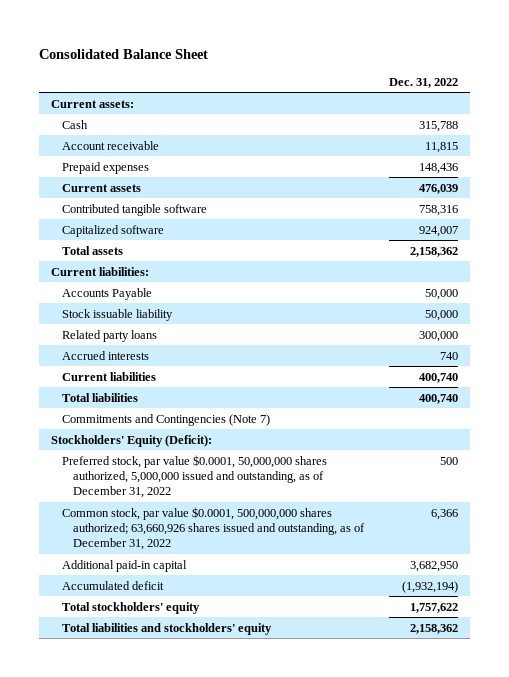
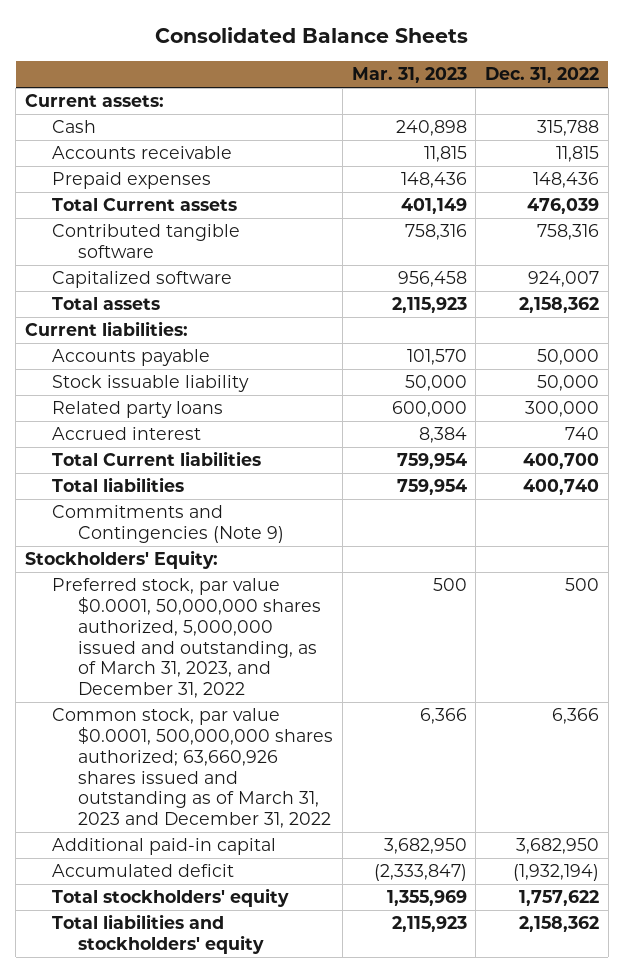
- Consolidated Balance Sheet
+ Consolidated Balance Sheets
- | Dec. 31, 2022
+ | Mar. 31, 2023 | Dec. 31, 2022
- Account receivable | 11,815
+ Accounts receivable | 11,815 | 11,815
- Current assets | 476,039
+ Total Current assets | 401,149 | 476,039
- Accounts Payable | 50,000
+ Accounts payable | 101,570 | 50,000
- Accrued interests | 740
- Current liabilities | 400,740
+ Accrued interest | 8,384 | 740
+ Total Current liabilities | 759,954 | 400,700
- Commitments and Contingencies (Note 7)
- Stockholders' Equity (Deficit):
- Preferred stock, par value $0.0001, 50,000,000 shares authorized, 5,000,000 issued and outstanding, as of December 31, 2022 | 500
- Common stock, par value $0.0001, 500,000,000 shares authorized; 63,660,926 shares issued and outstanding, as of December 31, 2022 | 6,366
+ Commitments and Contingencies (Note 9)
+ Stockholders' Equity:
+ Preferred stock, par value $0.0001, 50,000,000 shares authorized, 5,000,000 issued and outstanding, as of March 31, 2023, and December 31, 2022 | 500 | 500
+ Common stock, par value $0.0001, 500,000,000 shares authorized; 63,660,926 shares issued and outstanding as of March 31, 2023 and December 31, 2022 | 6,366 | 6,366

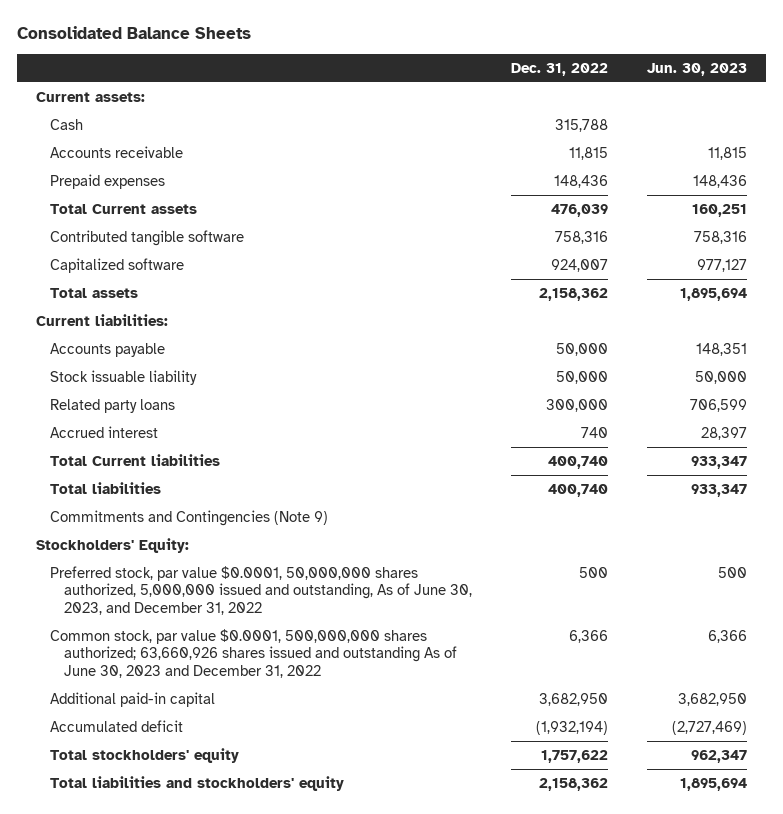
- | Mar. 31, 2023 | Dec. 31, 2022
+ | Dec. 31, 2022 | Jun. 30, 2023
- Total Current liabilities | 759,954 | 400,700
+ Total Current liabilities | 400,740 | 933,347
- Preferred stock, par value $0.0001, 50,000,000 shares authorized, 5,000,000 issued and outstanding, as of March 31, 2023, and December 31, 2022 | 500 | 500
- Common stock, par value $0.0001, 500,000,000 shares authorized; 63,660,926 shares issued and outstanding as of March 31, 2023 and December 31, 2022 | 6,366 | 6,366
+ Preferred stock, par value $0.0001, 50,000,000 shares authorized, 5,000,000 issued and outstanding, As of June 30, 2023, and December 31, 2022 | 500 | 500
+ Common stock, par value $0.0001, 500,000,000 shares authorized; 63,660,926 shares issued and outstanding As of June 30, 2023 and December 31, 2022 | 6,366 | 6,366

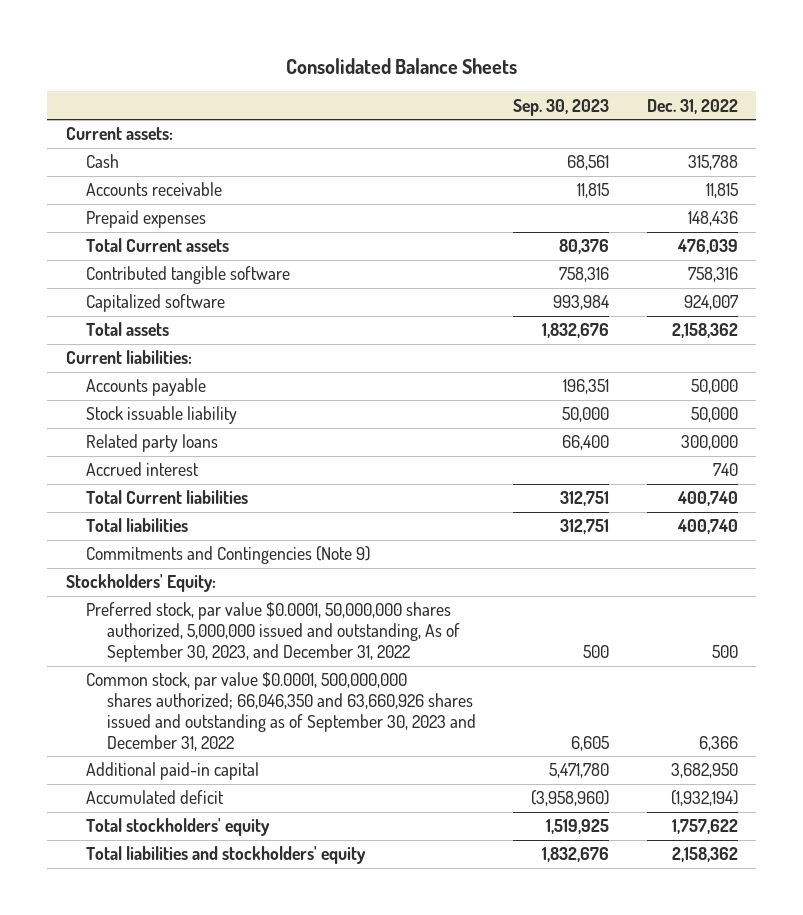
- | Dec. 31, 2022 | Jun. 30, 2023
+ | Sep. 30, 2023 | Dec. 31, 2022
- Preferred stock, par value $0.0001, 50,000,000 shares authorized, 5,000,000 issued and outstanding, As of June 30, 2023, and December 31, 2022 | 500 | 500
- Common stock, par value $0.0001, 500,000,000 shares authorized; 63,660,926 shares issued and outstanding As of June 30, 2023 and December 31, 2022 | 6,366 | 6,366
+ Preferred stock, par value $0.0001, 50,000,000 shares authorized, 5,000,000 issued and outstanding, As of September 30, 2023, and December 31, 2022 | 500 | 500
+ Common stock, par value $0.0001, 500,000,000 shares authorized; 66,046,350 and 63,660,926 shares issued and outstanding as of September 30, 2023 and December 31, 2022 | 6,605 | 6,366

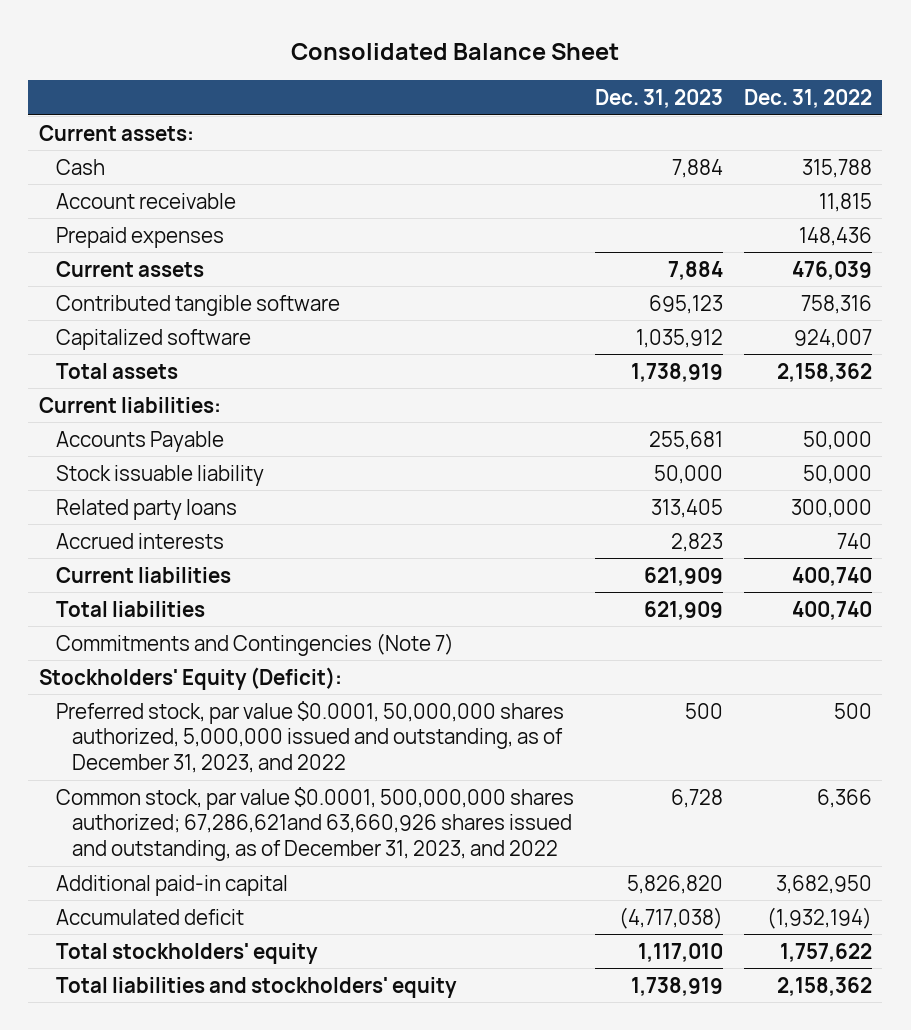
- Consolidated Balance Sheets
+ Consolidated Balance Sheet
- | Sep. 30, 2023 | Dec. 31, 2022
+ | Dec. 31, 2023 | Dec. 31, 2022
- Accounts receivable | 11,815 | 11,815
+ Account receivable | | 11,815
- Total Current assets | 80,376 | 476,039
+ Current assets | 7,884 | 476,039
- Accounts payable | 196,351 | 50,000
+ Accounts Payable | 255,681 | 50,000
- Accrued interest | | 740
- Total Current liabilities | 312,751 | 400,740
+ Accrued interests | 2,823 | 740
+ Current liabilities | 621,909 | 400,740
- Commitments and Contingencies (Note 9)
- Stockholders' Equity:
- Preferred stock, par value $0.0001, 50,000,000 shares authorized, 5,000,000 issued and outstanding, As of September 30, 2023, and December 31, 2022 | 500 | 500
- Common stock, par value $0.0001, 500,000,000 shares authorized; 66,046,350 and 63,660,926 shares issued and outstanding as of September 30, 2023 and December 31, 2022 | 6,605 | 6,366
+ Commitments and Contingencies (Note 7)
+ Stockholders' Equity (Deficit):
+ Preferred stock, par value $0.0001, 50,000,000 shares authorized, 5,000,000 issued and outstanding, as of December 31, 2023, and 2022 | 500 | 500
+ Common stock, par value $0.0001, 500,000,000 shares authorized; 67,286,621and 63,660,926 shares issued and outstanding, as of December 31, 2023, and 2022 | 6,728 | 6,366

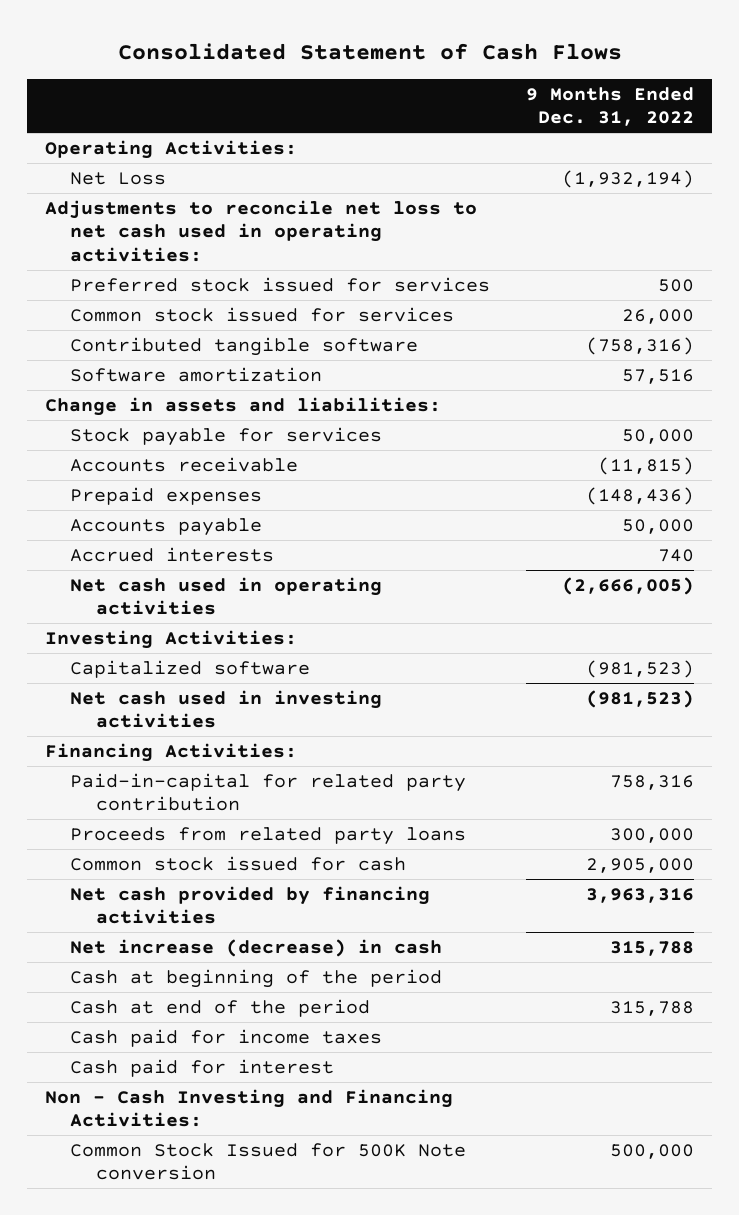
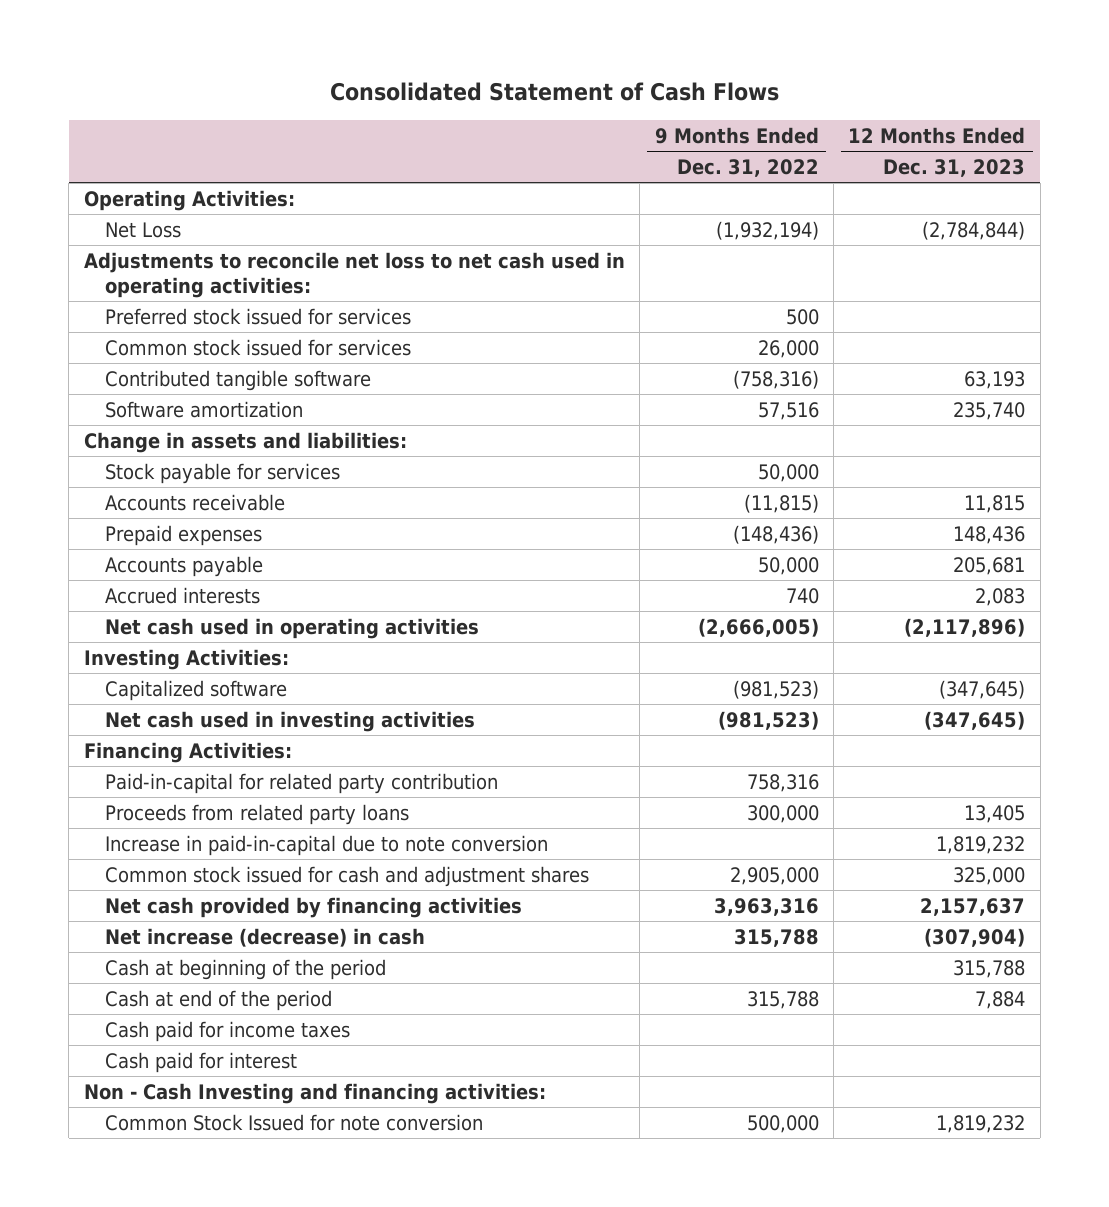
- | 9 Months Ended Dec. 31, 2022
+ | 9 Months Ended Dec. 31, 2022 | 12 Months Ended Dec. 31, 2023
- Common stock issued for cash | 2,905,000
+ Increase in paid-in-capital due to note conversion | | 1,819,232
+ Common stock issued for cash and adjustment shares | 2,905,000 | 325,000
- Non - Cash Investing and Financing Activities:
- Common Stock Issued for 500K Note conversion | 500,000
+ Non - Cash Investing and financing activities:
+ Common Stock Issued for note conversion | 500,000 | 1,819,232

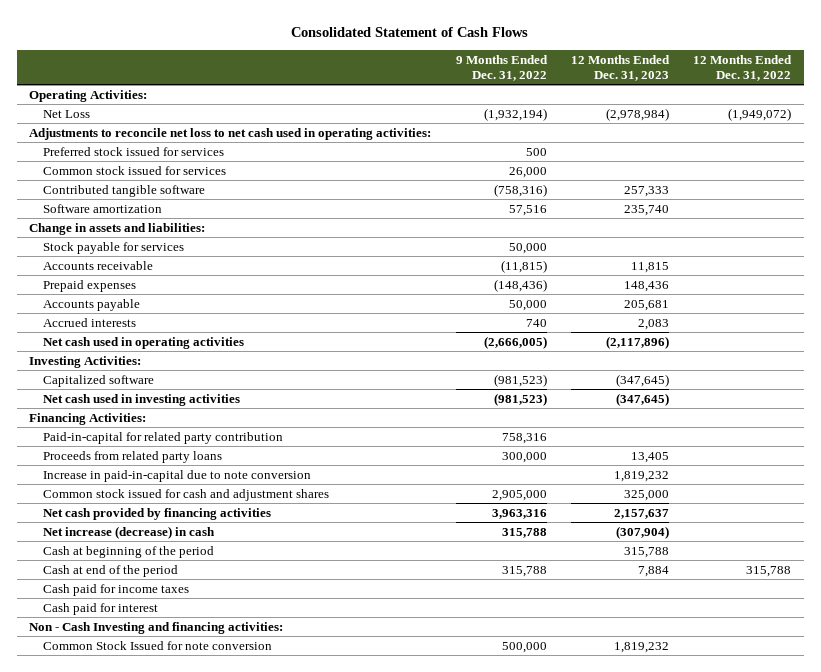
- | 9 Months Ended Dec. 31, 2022 | 12 Months Ended Dec. 31, 2023
+ | 9 Months Ended Dec. 31, 2022 | 12 Months Ended Dec. 31, 2023 | 12 Months Ended Dec. 31, 2022
- Net Loss | (1,932,194) | (2,784,844)
+ Net Loss | (1,932,194) | (2,978,984) | (1,949,072)
- Contributed tangible software | (758,316) | 63,193
+ Contributed tangible software | (758,316) | 257,333 |

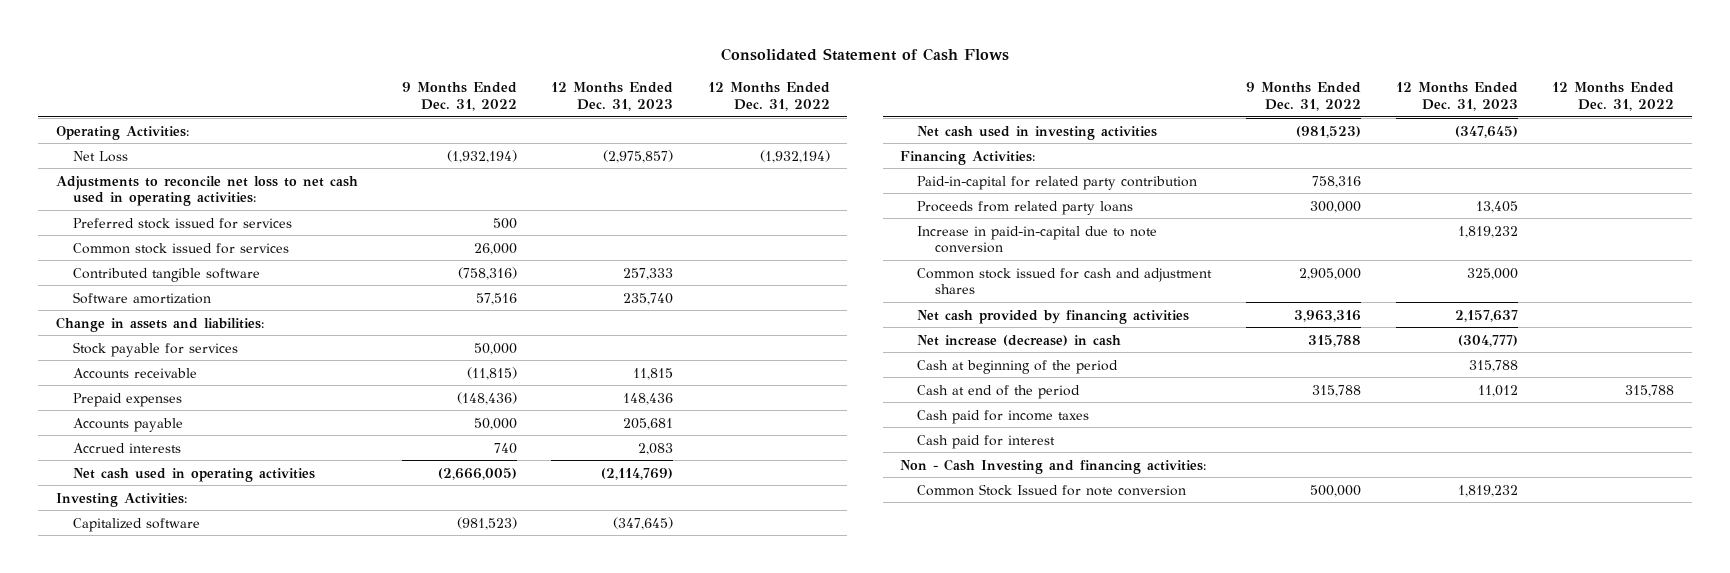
- Net Loss | (1,932,194) | (2,978,984) | (1,949,072)
+ Net Loss | (1,932,194) | (2,975,857) | (1,932,194)
- Net cash used in operating activities | (2,666,005) | (2,117,896) |
+ Net cash used in operating activities | (2,666,005) | (2,114,769) |
- Net increase (decrease) in cash | 315,788 | (307,904) |
+ Net increase (decrease) in cash | 315,788 | (304,777) |
- Cash at end of the period | 315,788 | 7,884 | 315,788
+ Cash at end of the period | 315,788 | 11,012 | 315,788

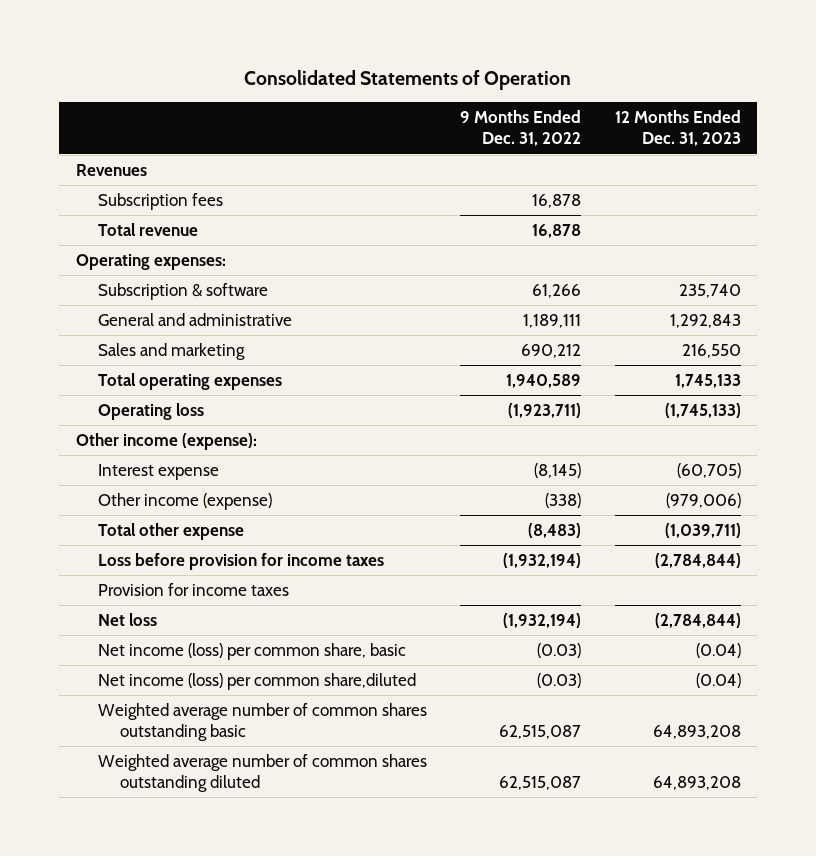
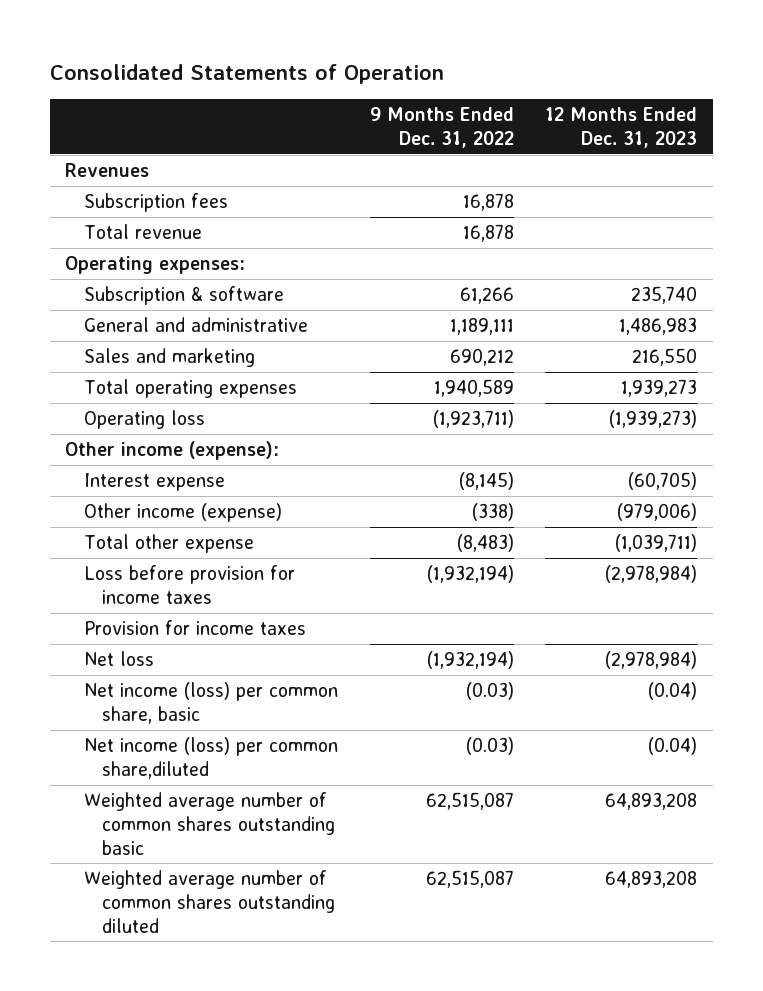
- General and administrative | 1,189,111 | 1,292,843
+ General and administrative | 1,189,111 | 1,486,983
- Total operating expenses | 1,940,589 | 1,745,133
- Operating loss | (1,923,711) | (1,745,133)
+ Total operating expenses | 1,940,589 | 1,939,273
+ Operating loss | (1,923,711) | (1,939,273)
- Loss before provision for income taxes | (1,932,194) | (2,784,844)
+ Loss before provision for income taxes | (1,932,194) | (2,978,984)
- Net loss | (1,932,194) | (2,784,844)
+ Net loss | (1,932,194) | (2,978,984)

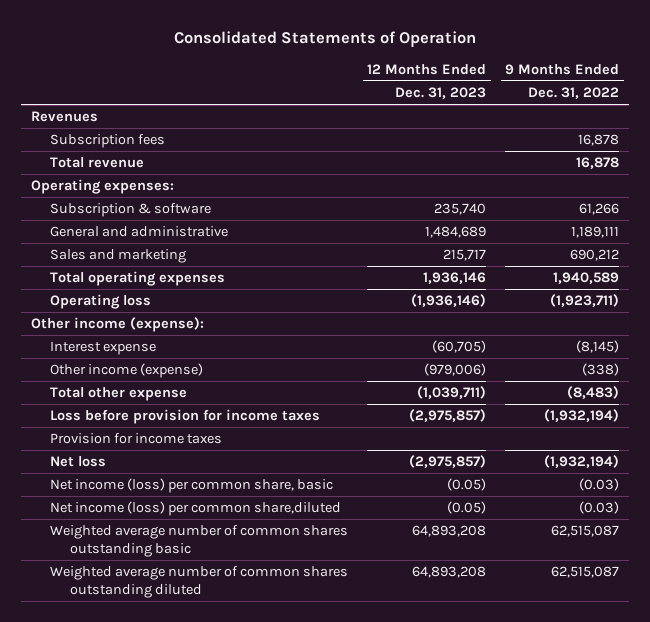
- | 9 Months Ended Dec. 31, 2022 | 12 Months Ended Dec. 31, 2023
+ | 12 Months Ended Dec. 31, 2023 | 9 Months Ended Dec. 31, 2022
- General and administrative | 1,189,111 | 1,486,983
- Sales and marketing | 690,212 | 216,550
- Total operating expenses | 1,940,589 | 1,939,273
- Operating loss | (1,923,711) | (1,939,273)
+ General and administrative | 1,484,689 | 1,189,111
+ Sales and marketing | 215,717 | 690,212
+ Total operating expenses | 1,936,146 | 1,940,589
+ Operating loss | (1,936,146) | (1,923,711)
- Loss before provision for income taxes | (1,932,194) | (2,978,984)
+ Loss before provision for income taxes | (2,975,857) | (1,932,194)
- Net loss | (1,932,194) | (2,978,984)
- Net income (loss) per common share, basic | (0.03) | (0.04)
- Net income (loss) per common share,diluted | (0.03) | (0.04)
+ Net loss | (2,975,857) | (1,932,194)
+ Net income (loss) per common share, basic | (0.05) | (0.03)
+ Net income (loss) per common share,diluted | (0.05) | (0.03)

